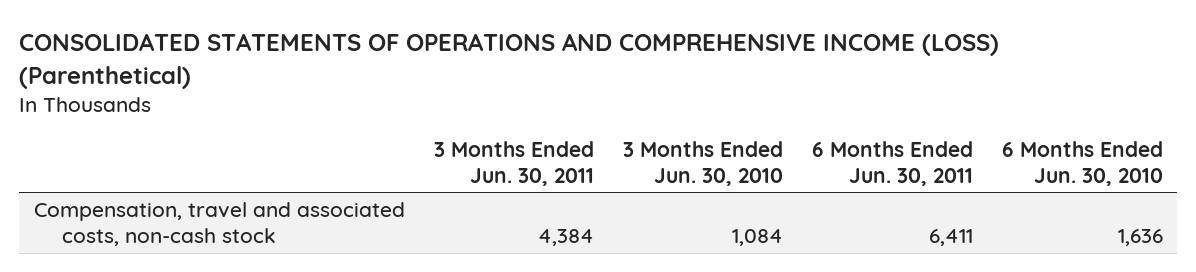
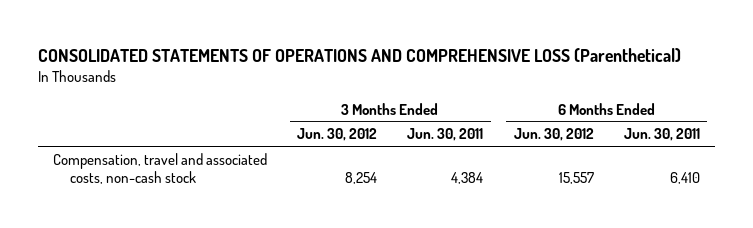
- CONSOLIDATED STATEMENTS OF OPERATIONS AND COMPREHENSIVE INCOME (LOSS) (Parenthetical)
+ CONSOLIDATED STATEMENTS OF OPERATIONS AND COMPREHENSIVE LOSS (Parenthetical)
- | 3 Months Ended Jun. 30, 2011 | 3 Months Ended Jun. 30, 2010 | 6 Months Ended Jun. 30, 2011 | 6 Months Ended Jun. 30, 2010
+ | 3 Months Ended Jun. 30, 2012 | 3 Months Ended Jun. 30, 2011 | 6 Months Ended Jun. 30, 2012 | 6 Months Ended Jun. 30, 2011
- Compensation, travel and associated costs, non-cash stock | 4,384 | 1,084 | 6,411 | 1,636
+ Compensation, travel and associated costs, non-cash stock | 8,254 | 4,384 | 15,557 | 6,410

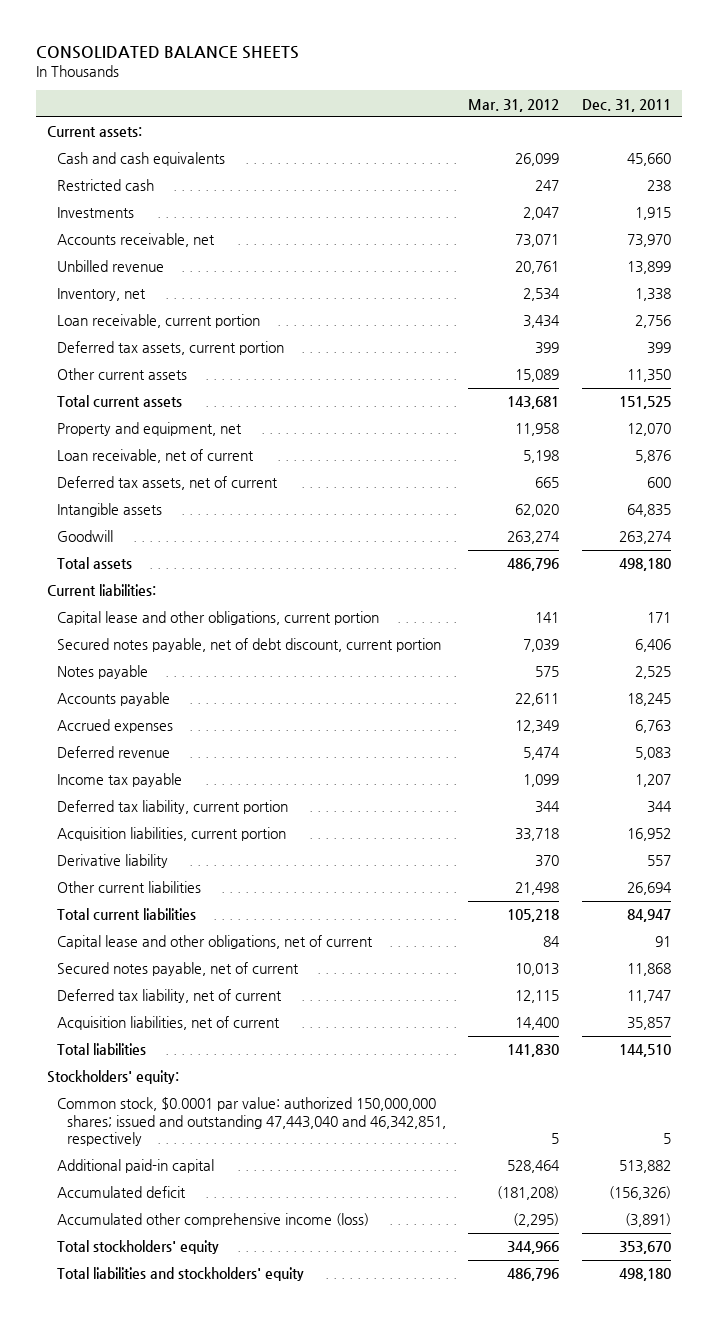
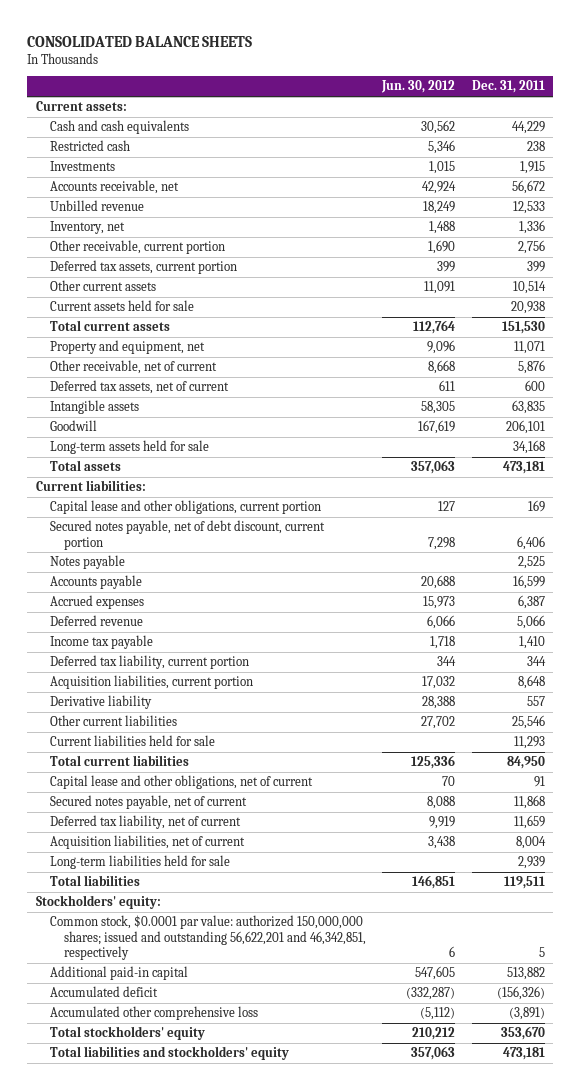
- | Mar. 31, 2012 | Dec. 31, 2011
+ | Jun. 30, 2012 | Dec. 31, 2011
- Cash and cash equivalents | 26,099 | 45,660
+ Cash and cash equivalents | 30,562 | 44,229
- Accounts receivable, net | 73,071 | 73,970
- Unbilled revenue | 20,761 | 13,899
- Inventory, net | 2,534 | 1,338
- Loan receivable, current portion | 3,434 | 2,756
+ Accounts receivable, net | 42,924 | 56,672
+ Unbilled revenue | 18,249 | 12,533
+ Inventory, net | 1,488 | 1,336
+ Other receivable, current portion | 1,690 | 2,756
- Other current assets | 15,089 | 11,350
- Total current assets | 143,681 | 151,525
- Property and equipment, net | 11,958 | 12,070
- Loan receivable, net of current | 5,198 | 5,876
+ Other current assets | 11,091 | 10,514
+ Current assets held for sale | | 20,938
+ Total current assets | 112,764 | 151,530
+ Property and equipment, net | 9,096 | 11,071
+ Other receivable, net of current | 8,668 | 5,876
- Intangible assets | 62,020 | 64,835
- Goodwill | 263,274 | 263,274
- Total assets | 486,796 | 498,180
+ Intangible assets | 58,305 | 63,835
+ Goodwill | 167,619 | 206,101
+ Long-term assets held for sale | | 34,168
+ Total assets | 357,063 | 473,181
- Capital lease and other obligations, current portion | 141 | 171
+ Capital lease and other obligations, current portion | 127 | 169
- Accounts payable | 22,611 | 18,245
- Accrued expenses | 12,349 | 6,763
- Deferred revenue | 5,474 | 5,083
- Income tax payable | 1,099 | 1,207
+ Accounts payable | 20,688 | 16,599
+ Accrued expenses | 15,973 | 6,387
+ Deferred revenue | 6,066 | 5,066
+ Income tax payable | 1,718 | 1,410
- Acquisition liabilities, current portion | 33,718 | 16,952
+ Acquisition liabilities, current portion | 17,032 | 8,648
- Other current liabilities | 21,498 | 26,694
- Total current liabilities | 105,218 | 84,947
+ Other current liabilities | 27,702 | 25,546
+ Current liabilities held for sale | | 11,293
+ Total current liabilities | 125,336 | 84,950
- Deferred tax liability, net of current | 12,115 | 11,747
- Acquisition liabilities, net of current | 14,400 | 35,857
- Total liabilities | 141,830 | 144,510
+ Deferred tax liability, net of current | 9,919 | 11,659
+ Acquisition liabilities, net of current | 3,438 | 8,004
+ Long-term liabilities held for sale | | 2,939
+ Total liabilities | 146,851 | 119,511
- Common stock, $0.0001 par value: authorized 150,000,000 shares; issued and outstanding 47,443,040 and 46,342,851, respectively | 5 | 5
+ Common stock, $0.0001 par value: authorized 150,000,000 shares; issued and outstanding 56,622,201 and 46,342,851, respectively | 6 | 5
- Accumulated other comprehensive income (loss) | (2,295) | (3,891)
+ Accumulated other comprehensive loss | (5,112) | (3,891)
- Total liabilities and stockholders' equity | 486,796 | 498,180
+ Total liabilities and stockholders' equity | 357,063 | 473,181

